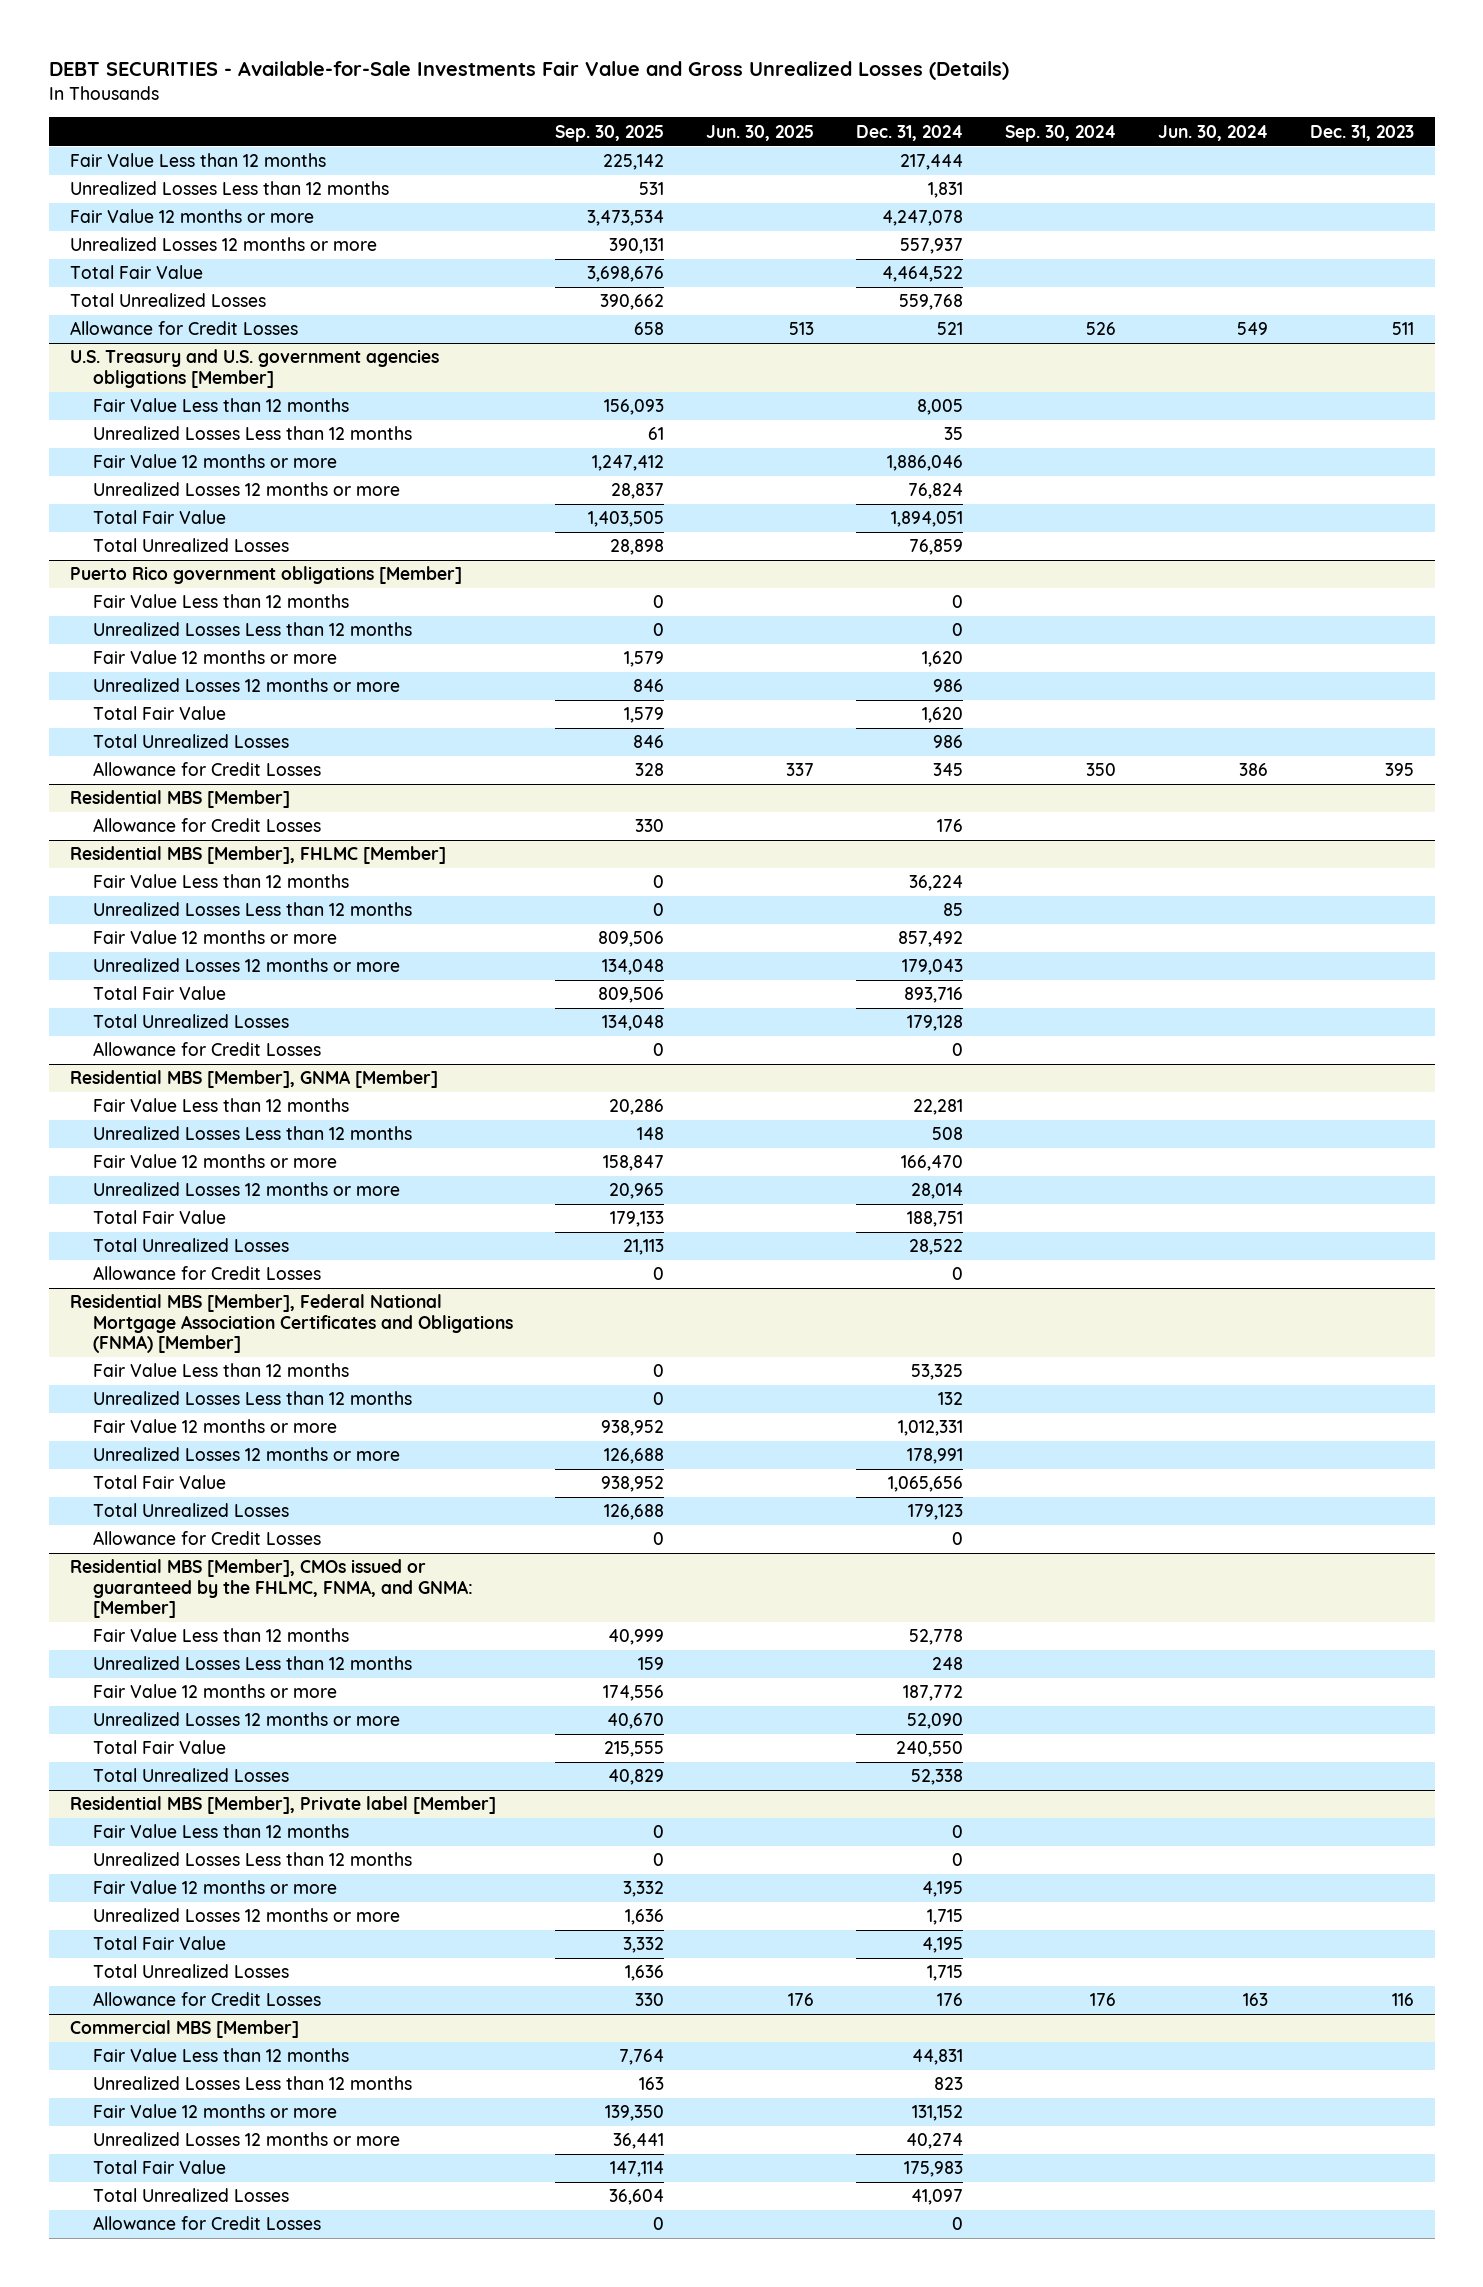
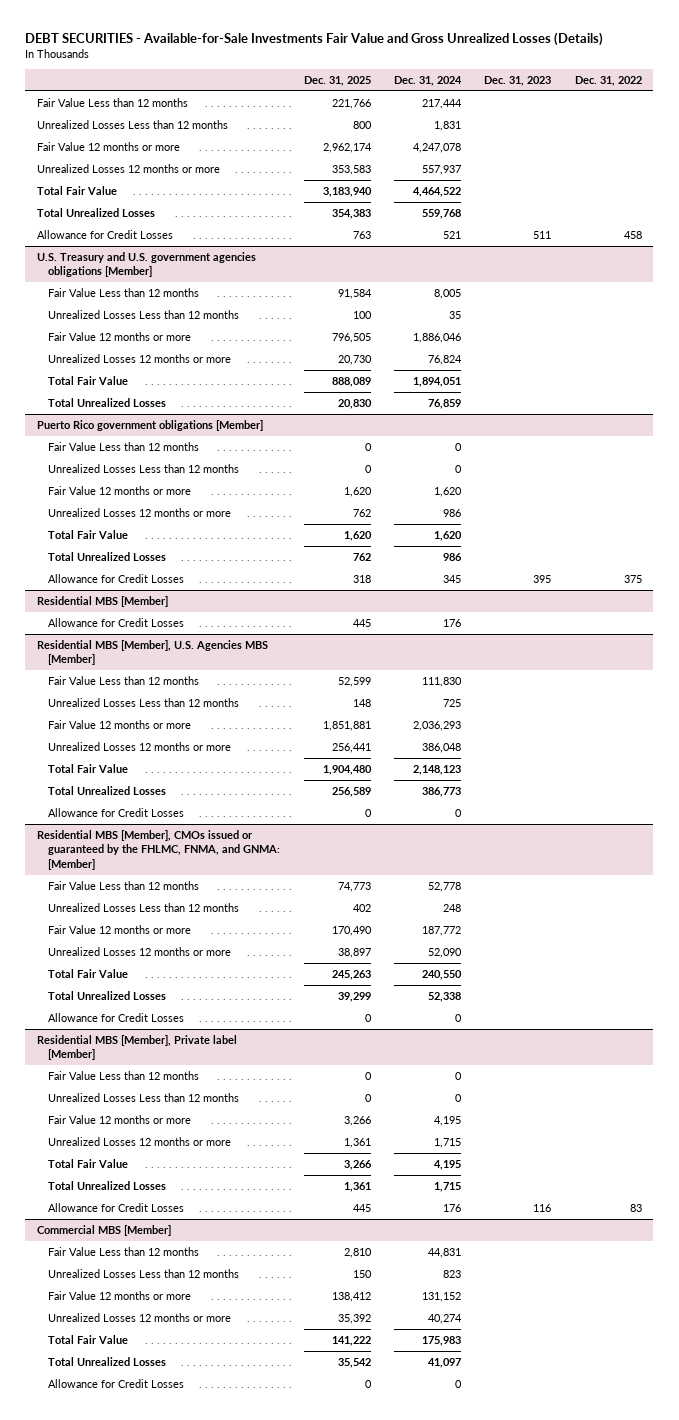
- | Sep. 30, 2025 | Jun. 30, 2025 | Dec. 31, 2024 | Sep. 30, 2024 | Jun. 30, 2024 | Dec. 31, 2023
+ | Dec. 31, 2025 | Dec. 31, 2024 | Dec. 31, 2023 | Dec. 31, 2022
- Residential MBS [Member], FHLMC [Member]
- Fair Value Less than 12 months | 0 | | 36,224 | | |
- Unrealized Losses Less than 12 months | 0 | | 85 | | |
- Fair Value 12 months or more | 809,506 | | 857,492 | | |
- Unrealized Losses 12 months or more | 134,048 | | 179,043 | | |
- Total Fair Value | 809,506 | | 893,716 | | |
- Total Unrealized Losses | 134,048 | | 179,128 | | |
- Allowance for Credit Losses | 0 | | 0 | | |
- Residential MBS [Member], GNMA [Member]
- Fair Value Less than 12 months | 20,286 | | 22,281 | | |
- Unrealized Losses Less than 12 months | 148 | | 508 | | |
- Fair Value 12 months or more | 158,847 | | 166,470 | | |
- Unrealized Losses 12 months or more | 20,965 | | 28,014 | | |
- Total Fair Value | 179,133 | | 188,751 | | |
- Total Unrealized Losses | 21,113 | | 28,522 | | |
- Allowance for Credit Losses | 0 | | 0 | | |
- Residential MBS [Member], Federal National Mortgage Association Certificates and Obligations (FNMA) [Member]
- Fair Value Less than 12 months | 0 | | 53,325 | | |
- Unrealized Losses Less than 12 months | 0 | | 132 | | |
- Fair Value 12 months or more | 938,952 | | 1,012,331 | | |
- Unrealized Losses 12 months or more | 126,688 | | 178,991 | | |
- Total Fair Value | 938,952 | | 1,065,656 | | |
- Total Unrealized Losses | 126,688 | | 179,123 | | |
+ Residential MBS [Member], U.S. Agencies MBS [Member]
+ Fair Value Less than 12 months | 52,599 | 111,830 | |
+ Unrealized Losses Less than 12 months | 148 | 725 | |
+ Fair Value 12 months or more | 1,851,881 | 2,036,293 | |
+ Unrealized Losses 12 months or more | 256,441 | 386,048 | |
+ Total Fair Value | 1,904,480 | 2,148,123 | |
+ Total Unrealized Losses | 256,589 | 386,773 | |
@ Residential MBS [Member], CMOs issued or guaranteed by the FHLMC, FNMA, and GNMA: [Member]
+ Allowance for Credit Losses | 0 | 0 | |

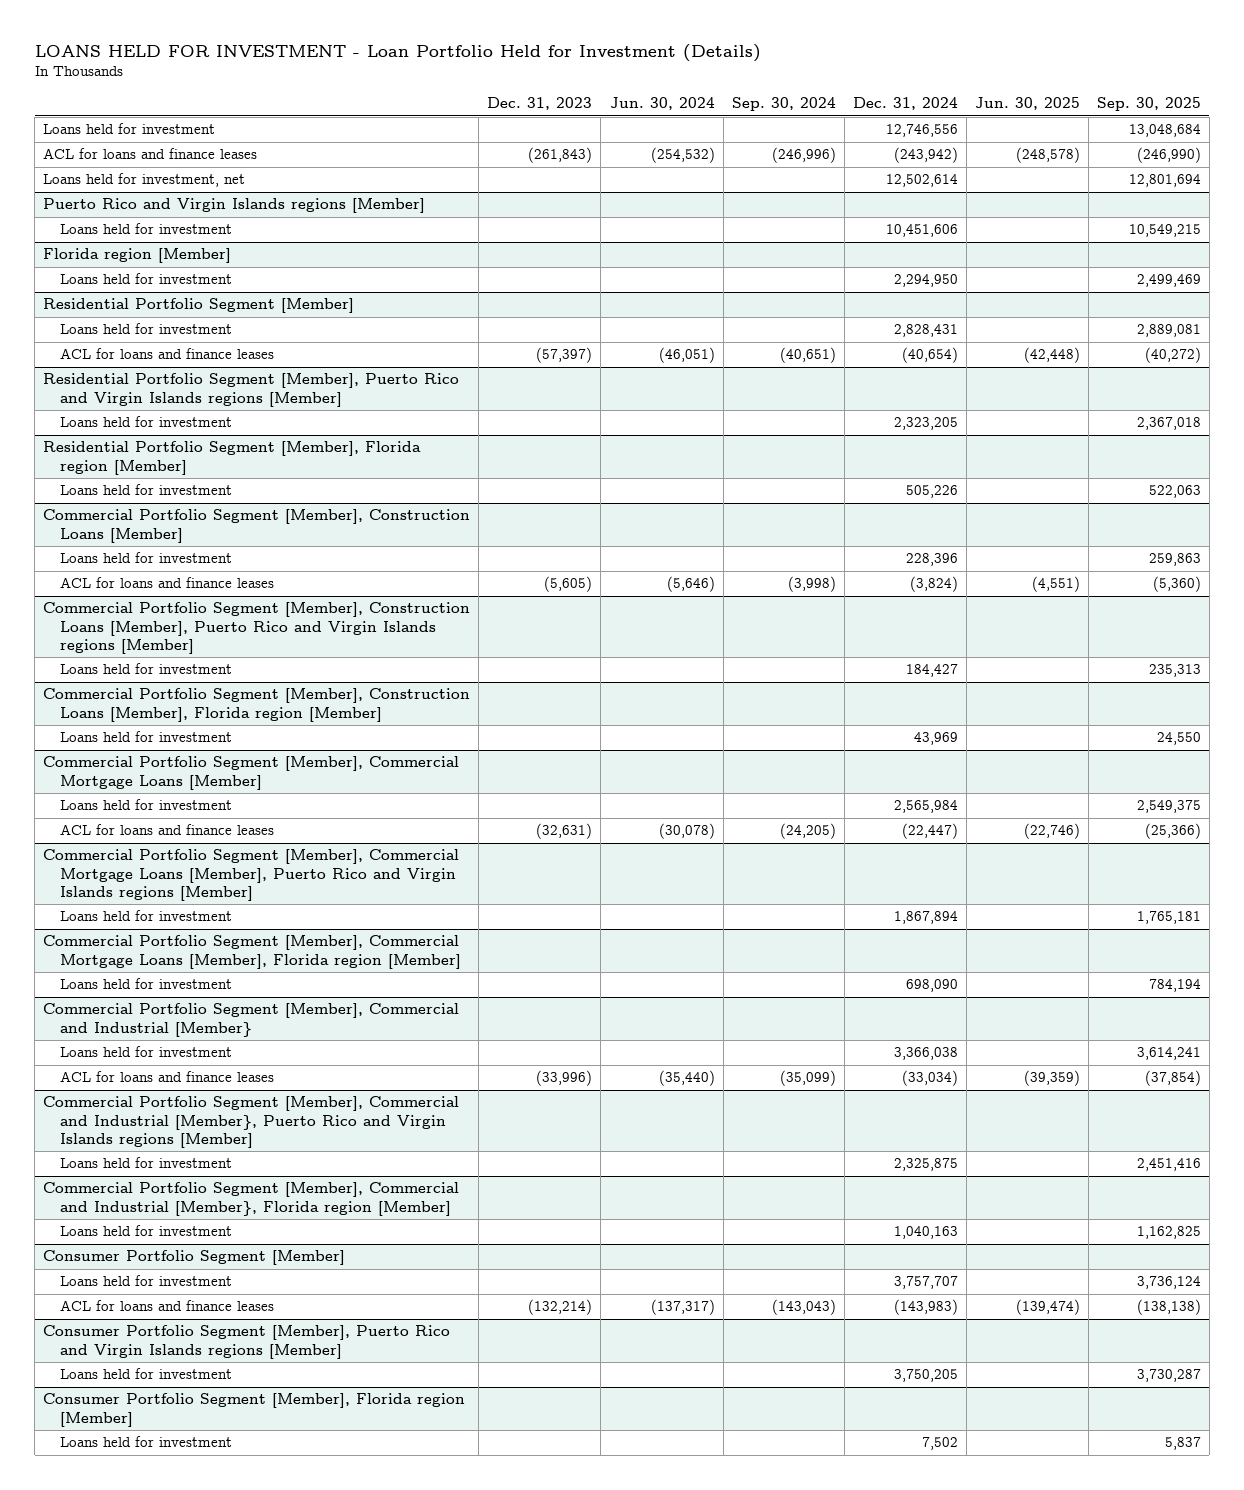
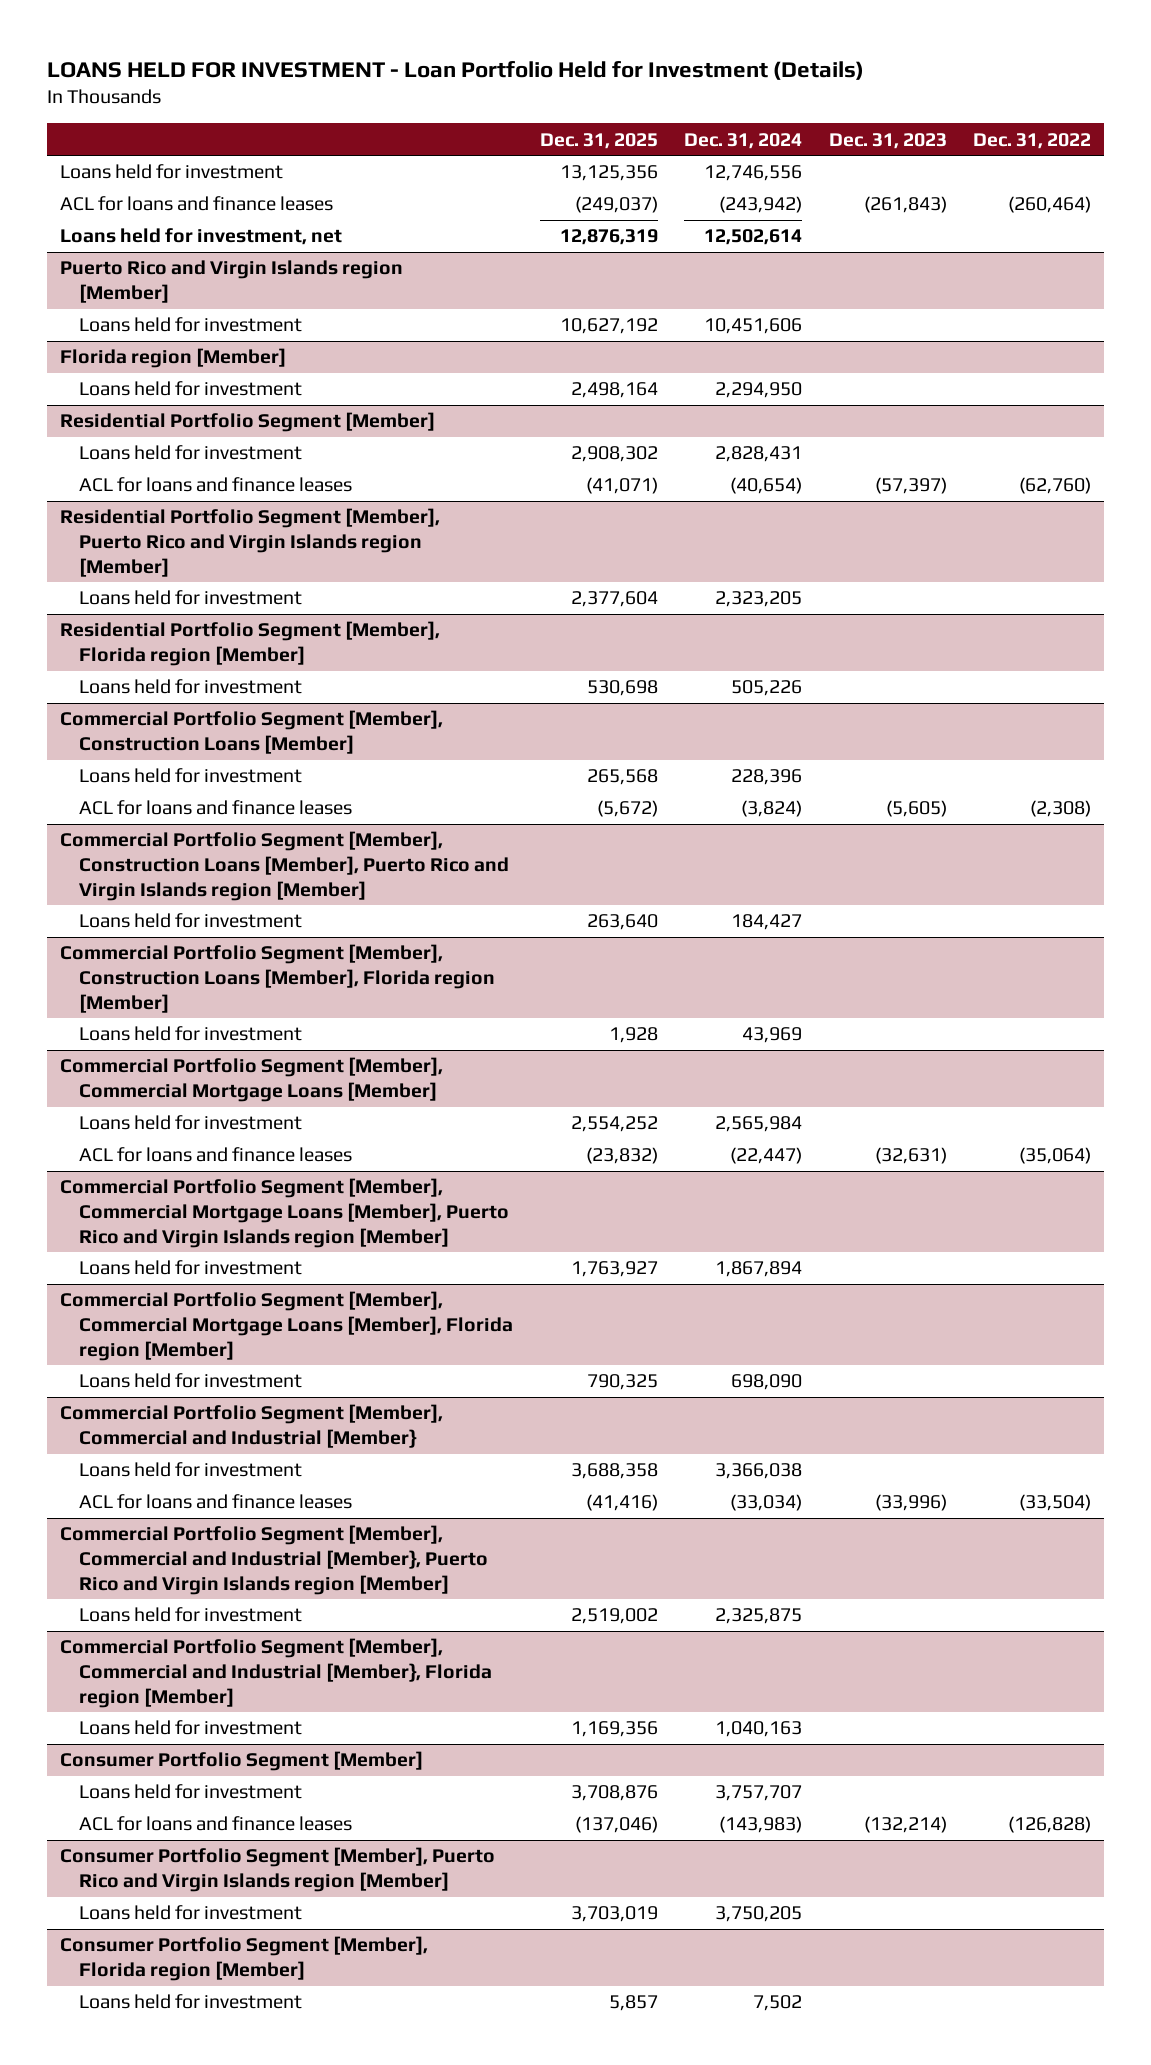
- | Dec. 31, 2023 | Jun. 30, 2024 | Sep. 30, 2024 | Dec. 31, 2024 | Jun. 30, 2025 | Sep. 30, 2025
+ | Dec. 31, 2025 | Dec. 31, 2024 | Dec. 31, 2023 | Dec. 31, 2022
- Puerto Rico and Virgin Islands regions [Member]
+ Puerto Rico and Virgin Islands region [Member]
- Residential Portfolio Segment [Member], Puerto Rico and Virgin Islands regions [Member]
+ Residential Portfolio Segment [Member], Puerto Rico and Virgin Islands region [Member]
- Commercial Portfolio Segment [Member], Construction Loans [Member], Puerto Rico and Virgin Islands regions [Member]
+ Commercial Portfolio Segment [Member], Construction Loans [Member], Puerto Rico and Virgin Islands region [Member]
- Commercial Portfolio Segment [Member], Commercial Mortgage Loans [Member], Puerto Rico and Virgin Islands regions [Member]
+ Commercial Portfolio Segment [Member], Commercial Mortgage Loans [Member], Puerto Rico and Virgin Islands region [Member]
- Commercial Portfolio Segment [Member], Commercial and Industrial [Member}, Puerto Rico and Virgin Islands regions [Member]
+ Commercial Portfolio Segment [Member], Commercial and Industrial [Member}, Puerto Rico and Virgin Islands region [Member]
- Consumer Portfolio Segment [Member], Puerto Rico and Virgin Islands regions [Member]
+ Consumer Portfolio Segment [Member], Puerto Rico and Virgin Islands region [Member]

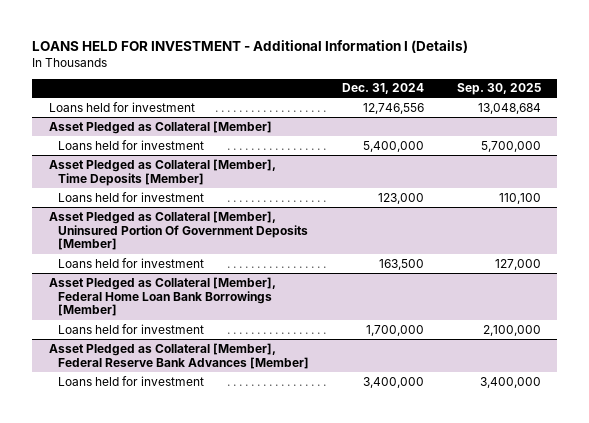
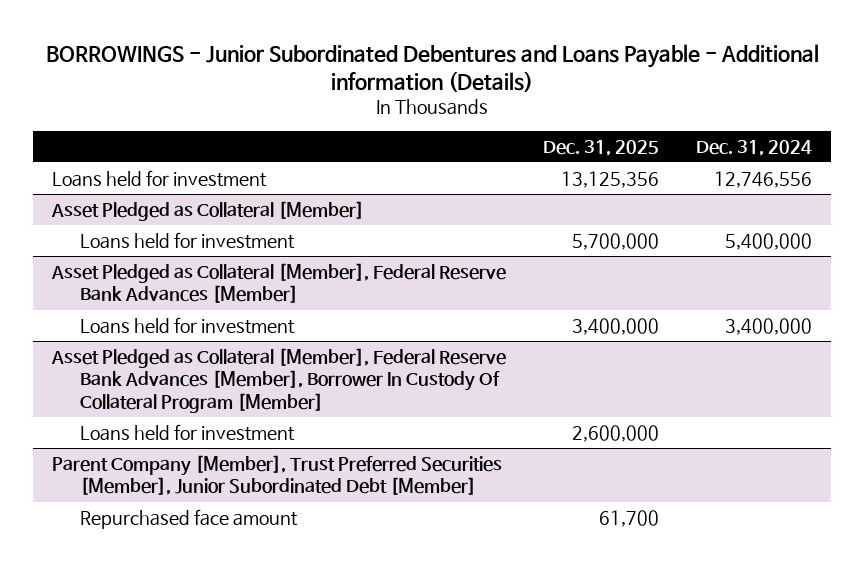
- LOANS HELD FOR INVESTMENT - Additional Information I (Details)
+ BORROWINGS - Junior Subordinated Debentures and Loans Payable - Additional information (Details)
- | Dec. 31, 2024 | Sep. 30, 2025
+ | Dec. 31, 2025 | Dec. 31, 2024
- Asset Pledged as Collateral [Member], Time Deposits [Member]
- Loans held for investment | 123,000 | 110,100
- Asset Pledged as Collateral [Member], Uninsured Portion Of Government Deposits [Member]
- Loans held for investment | 163,500 | 127,000
- Asset Pledged as Collateral [Member], Federal Home Loan Bank Borrowings [Member]
- Loans held for investment | 1,700,000 | 2,100,000
+ Asset Pledged as Collateral [Member], Federal Reserve Bank Advances [Member], Borrower In Custody Of Collateral Program [Member]
+ Loans held for investment | 2,600,000 |
+ Parent Company [Member], Trust Preferred Securities [Member], Junior Subordinated Debt [Member]
+ Repurchased face amount | 61,700 |

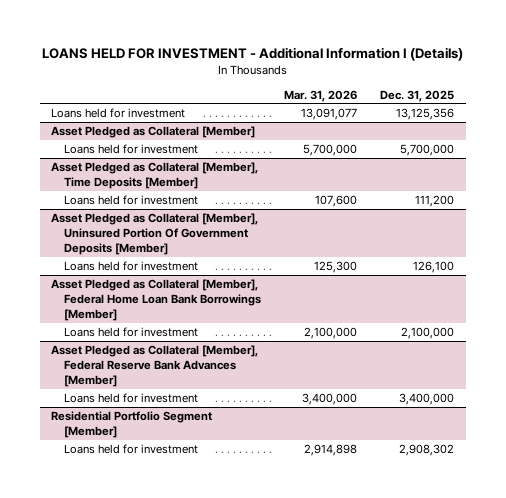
- BORROWINGS - Junior Subordinated Debentures and Loans Payable - Additional information (Details)
+ LOANS HELD FOR INVESTMENT - Additional Information I (Details)
- | Dec. 31, 2025 | Dec. 31, 2024
+ | Mar. 31, 2026 | Dec. 31, 2025
+ Asset Pledged as Collateral [Member], Time Deposits [Member]
+ Loans held for investment | 107,600 | 111,200
+ Asset Pledged as Collateral [Member], Uninsured Portion Of Government Deposits [Member]
+ Loans held for investment | 125,300 | 126,100
+ Asset Pledged as Collateral [Member], Federal Home Loan Bank Borrowings [Member]
+ Loans held for investment | 2,100,000 | 2,100,000
- Asset Pledged as Collateral [Member], Federal Reserve Bank Advances [Member], Borrower In Custody Of Collateral Program [Member]
- Loans held for investment | 2,600,000 |
- Parent Company [Member], Trust Preferred Securities [Member], Junior Subordinated Debt [Member]
- Repurchased face amount | 61,700 |
+ Residential Portfolio Segment [Member]
+ Loans held for investment | 2,914,898 | 2,908,302

